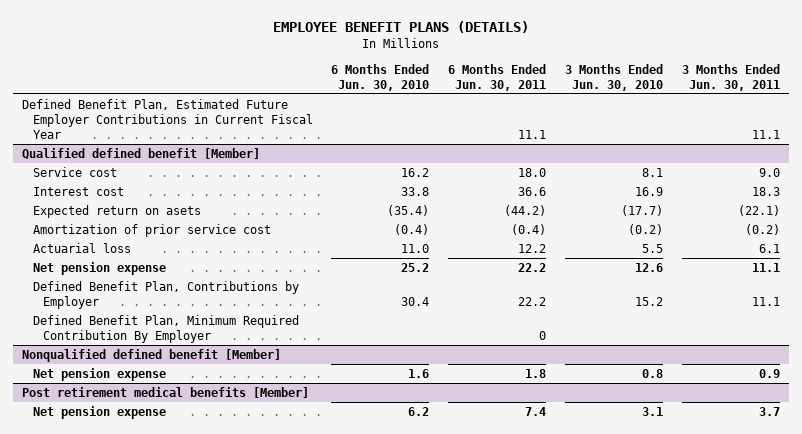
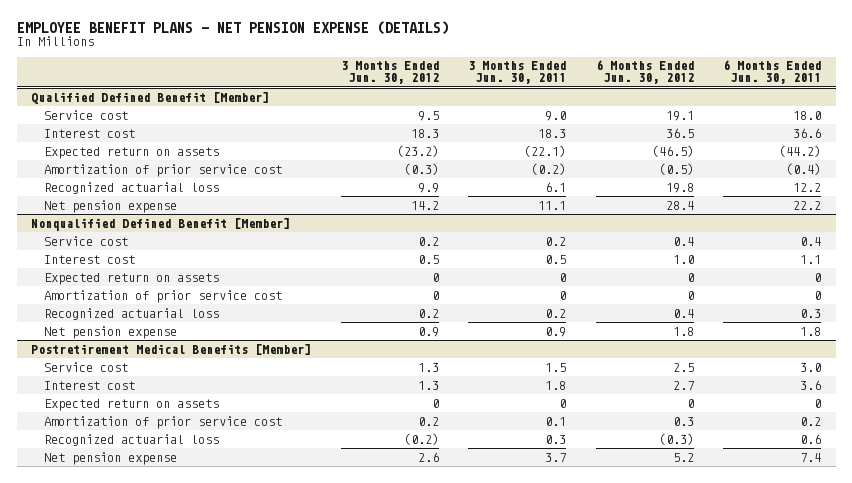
- EMPLOYEE BENEFIT PLANS (DETAILS)
+ EMPLOYEE BENEFIT PLANS - NET PENSION EXPENSE (DETAILS)
- | 6 Months Ended Jun. 30, 2010 | 6 Months Ended Jun. 30, 2011 | 3 Months Ended Jun. 30, 2010 | 3 Months Ended Jun. 30, 2011
+ | 3 Months Ended Jun. 30, 2012 | 3 Months Ended Jun. 30, 2011 | 6 Months Ended Jun. 30, 2012 | 6 Months Ended Jun. 30, 2011
- Defined Benefit Plan, Estimated Future Employer Contributions in Current Fiscal Year | | 11.1 | | 11.1
- Qualified defined benefit [Member]
+ Qualified Defined Benefit [Member]
- Expected return on asets | (35.4) | (44.2) | (17.7) | (22.1)
+ Expected return on assets | (23.2) | (22.1) | (46.5) | (44.2)
- Actuarial loss | 11.0 | 12.2 | 5.5 | 6.1
+ Recognized actuarial loss | 9.9 | 6.1 | 19.8 | 12.2
- Defined Benefit Plan, Contributions by Employer | 30.4 | 22.2 | 15.2 | 11.1
- Defined Benefit Plan, Minimum Required Contribution By Employer | | 0 | |
- Nonqualified defined benefit [Member]
+ Nonqualified Defined Benefit [Member]
+ Service cost | 0.2 | 0.2 | 0.4 | 0.4
+ Interest cost | 0.5 | 0.5 | 1.0 | 1.1
+ Expected return on assets | 0 | 0 | 0 | 0
+ Amortization of prior service cost | 0 | 0 | 0 | 0
+ Recognized actuarial loss | 0.2 | 0.2 | 0.4 | 0.3
- Post retirement medical benefits [Member]
+ Postretirement Medical Benefits [Member]
+ Service cost | 1.3 | 1.5 | 2.5 | 3.0
+ Interest cost | 1.3 | 1.8 | 2.7 | 3.6
+ Expected return on assets | 0 | 0 | 0 | 0
+ Amortization of prior service cost | 0.2 | 0.1 | 0.3 | 0.2
+ Recognized actuarial loss | (0.2) | 0.3 | (0.3) | 0.6

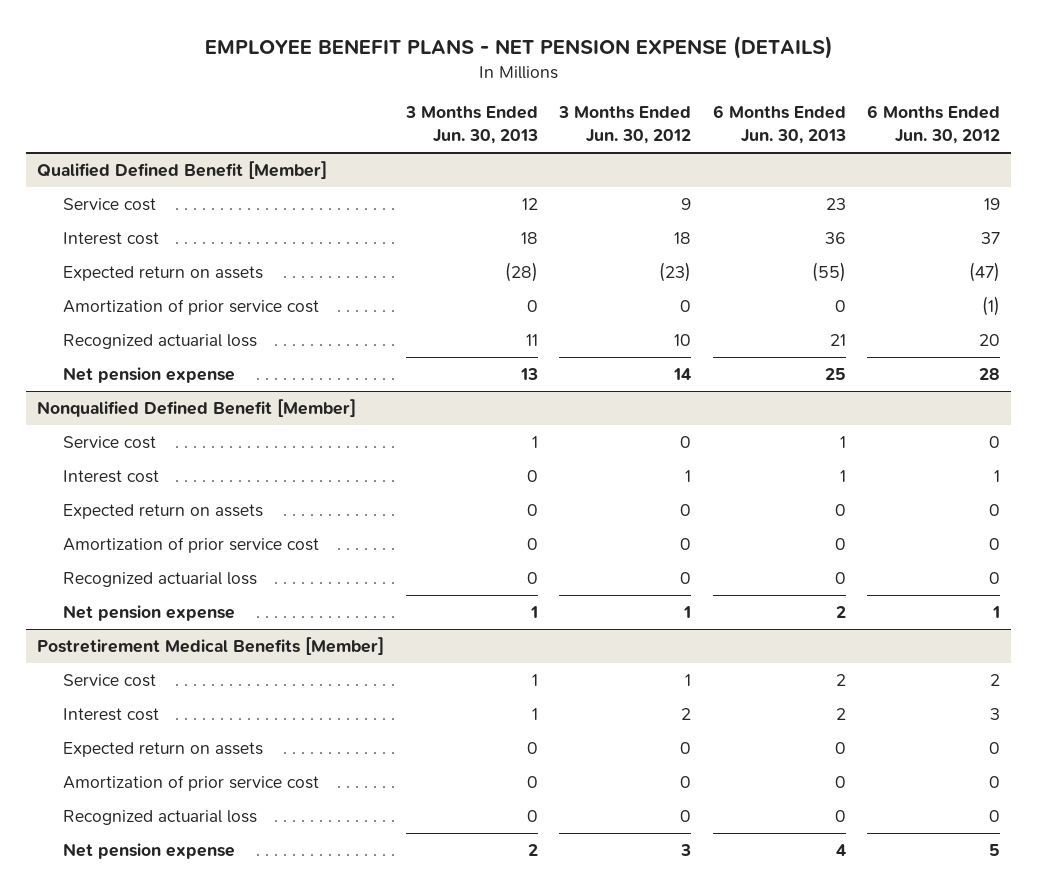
- | 3 Months Ended Jun. 30, 2012 | 3 Months Ended Jun. 30, 2011 | 6 Months Ended Jun. 30, 2012 | 6 Months Ended Jun. 30, 2011
+ | 3 Months Ended Jun. 30, 2013 | 3 Months Ended Jun. 30, 2012 | 6 Months Ended Jun. 30, 2013 | 6 Months Ended Jun. 30, 2012
@ Qualified Defined Benefit [Member]
- Service cost | 9.5 | 9.0 | 19.1 | 18.0
- Interest cost | 18.3 | 18.3 | 36.5 | 36.6
- Expected return on assets | (23.2) | (22.1) | (46.5) | (44.2)
- Amortization of prior service cost | (0.3) | (0.2) | (0.5) | (0.4)
- Recognized actuarial loss | 9.9 | 6.1 | 19.8 | 12.2
- Net pension expense | 14.2 | 11.1 | 28.4 | 22.2
+ Service cost | 12 | 9 | 23 | 19
+ Interest cost | 18 | 18 | 36 | 37
+ Expected return on assets | (28) | (23) | (55) | (47)
+ Amortization of prior service cost | 0 | 0 | 0 | (1)
+ Recognized actuarial loss | 11 | 10 | 21 | 20
+ Net pension expense | 13 | 14 | 25 | 28
@ Nonqualified Defined Benefit [Member]
- Service cost | 0.2 | 0.2 | 0.4 | 0.4
- Interest cost | 0.5 | 0.5 | 1.0 | 1.1
+ Service cost | 1 | 0 | 1 | 0
+ Interest cost | 0 | 1 | 1 | 1
- Recognized actuarial loss | 0.2 | 0.2 | 0.4 | 0.3
- Net pension expense | 0.9 | 0.9 | 1.8 | 1.8
+ Recognized actuarial loss | 0 | 0 | 0 | 0
+ Net pension expense | 1 | 1 | 2 | 1
@ Postretirement Medical Benefits [Member]
- Service cost | 1.3 | 1.5 | 2.5 | 3.0
- Interest cost | 1.3 | 1.8 | 2.7 | 3.6
+ Service cost | 1 | 1 | 2 | 2
+ Interest cost | 1 | 2 | 2 | 3
- Amortization of prior service cost | 0.2 | 0.1 | 0.3 | 0.2
- Recognized actuarial loss | (0.2) | 0.3 | (0.3) | 0.6
- Net pension expense | 2.6 | 3.7 | 5.2 | 7.4
+ Amortization of prior service cost | 0 | 0 | 0 | 0
+ Recognized actuarial loss | 0 | 0 | 0 | 0
+ Net pension expense | 2 | 3 | 4 | 5

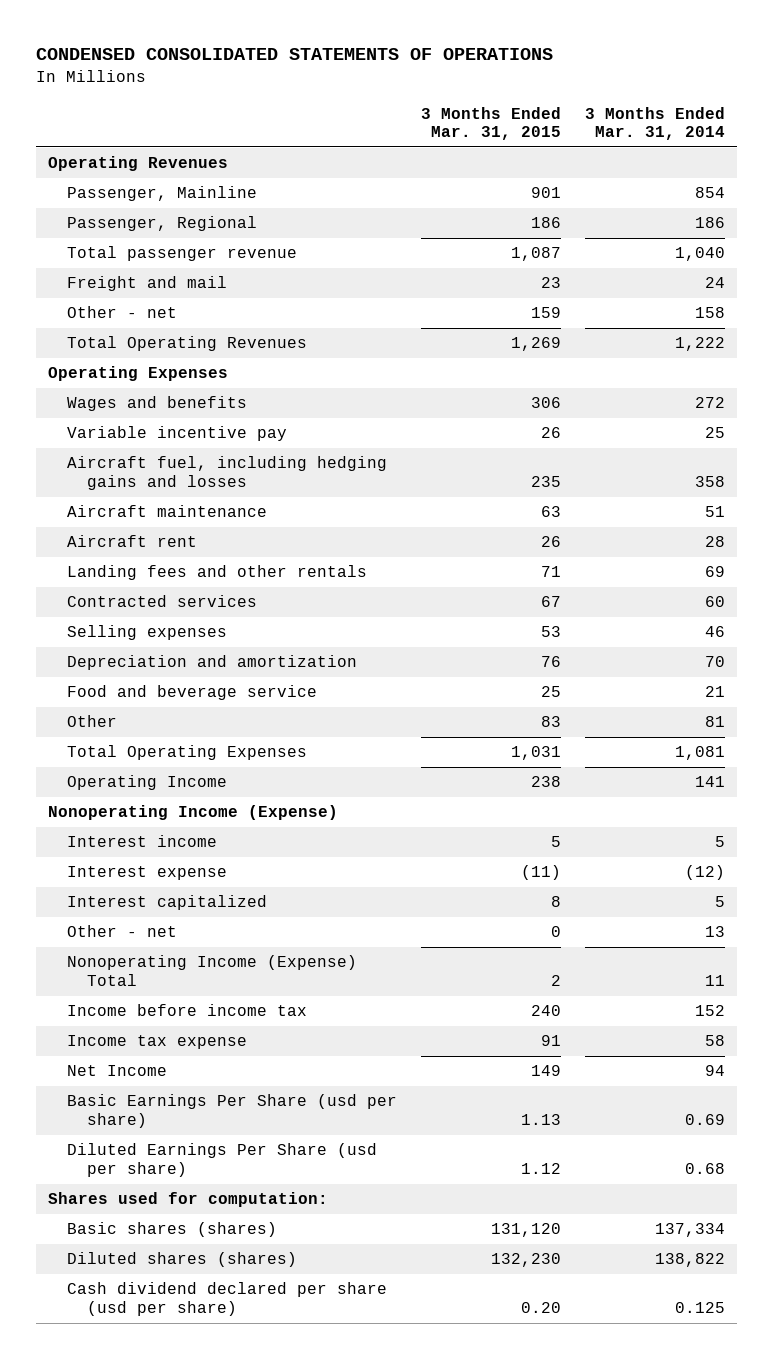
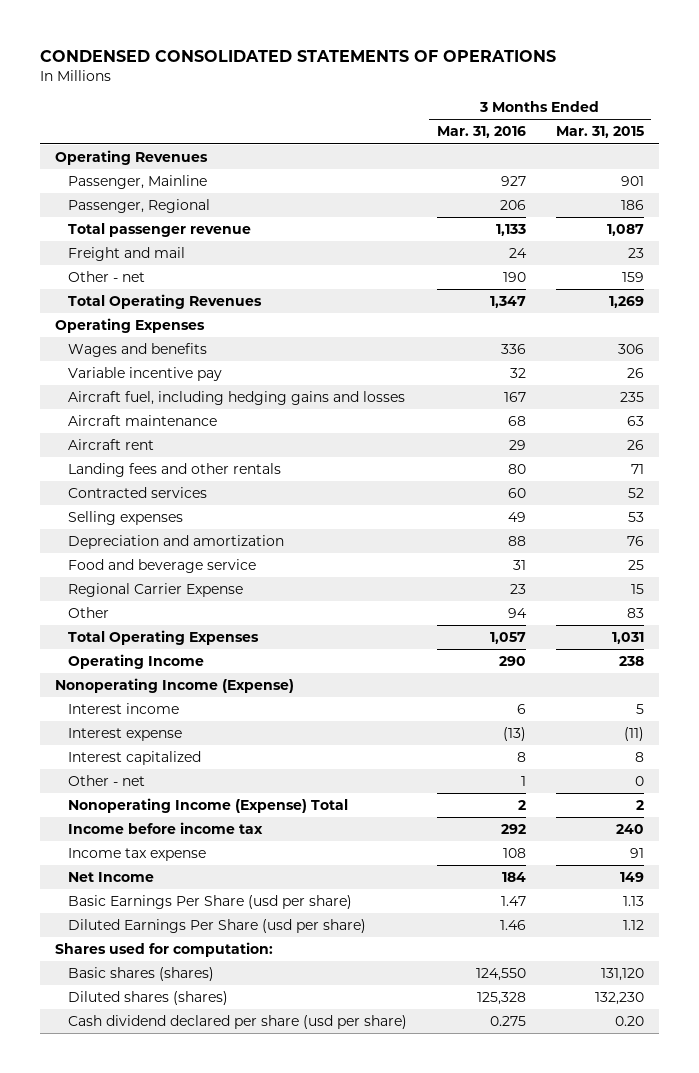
- | 3 Months Ended Mar. 31, 2015 | 3 Months Ended Mar. 31, 2014
+ | 3 Months Ended Mar. 31, 2016 | 3 Months Ended Mar. 31, 2015
- Contracted services | 67 | 60
+ Contracted services | 60 | 52
+ Regional Carrier Expense | 23 | 15

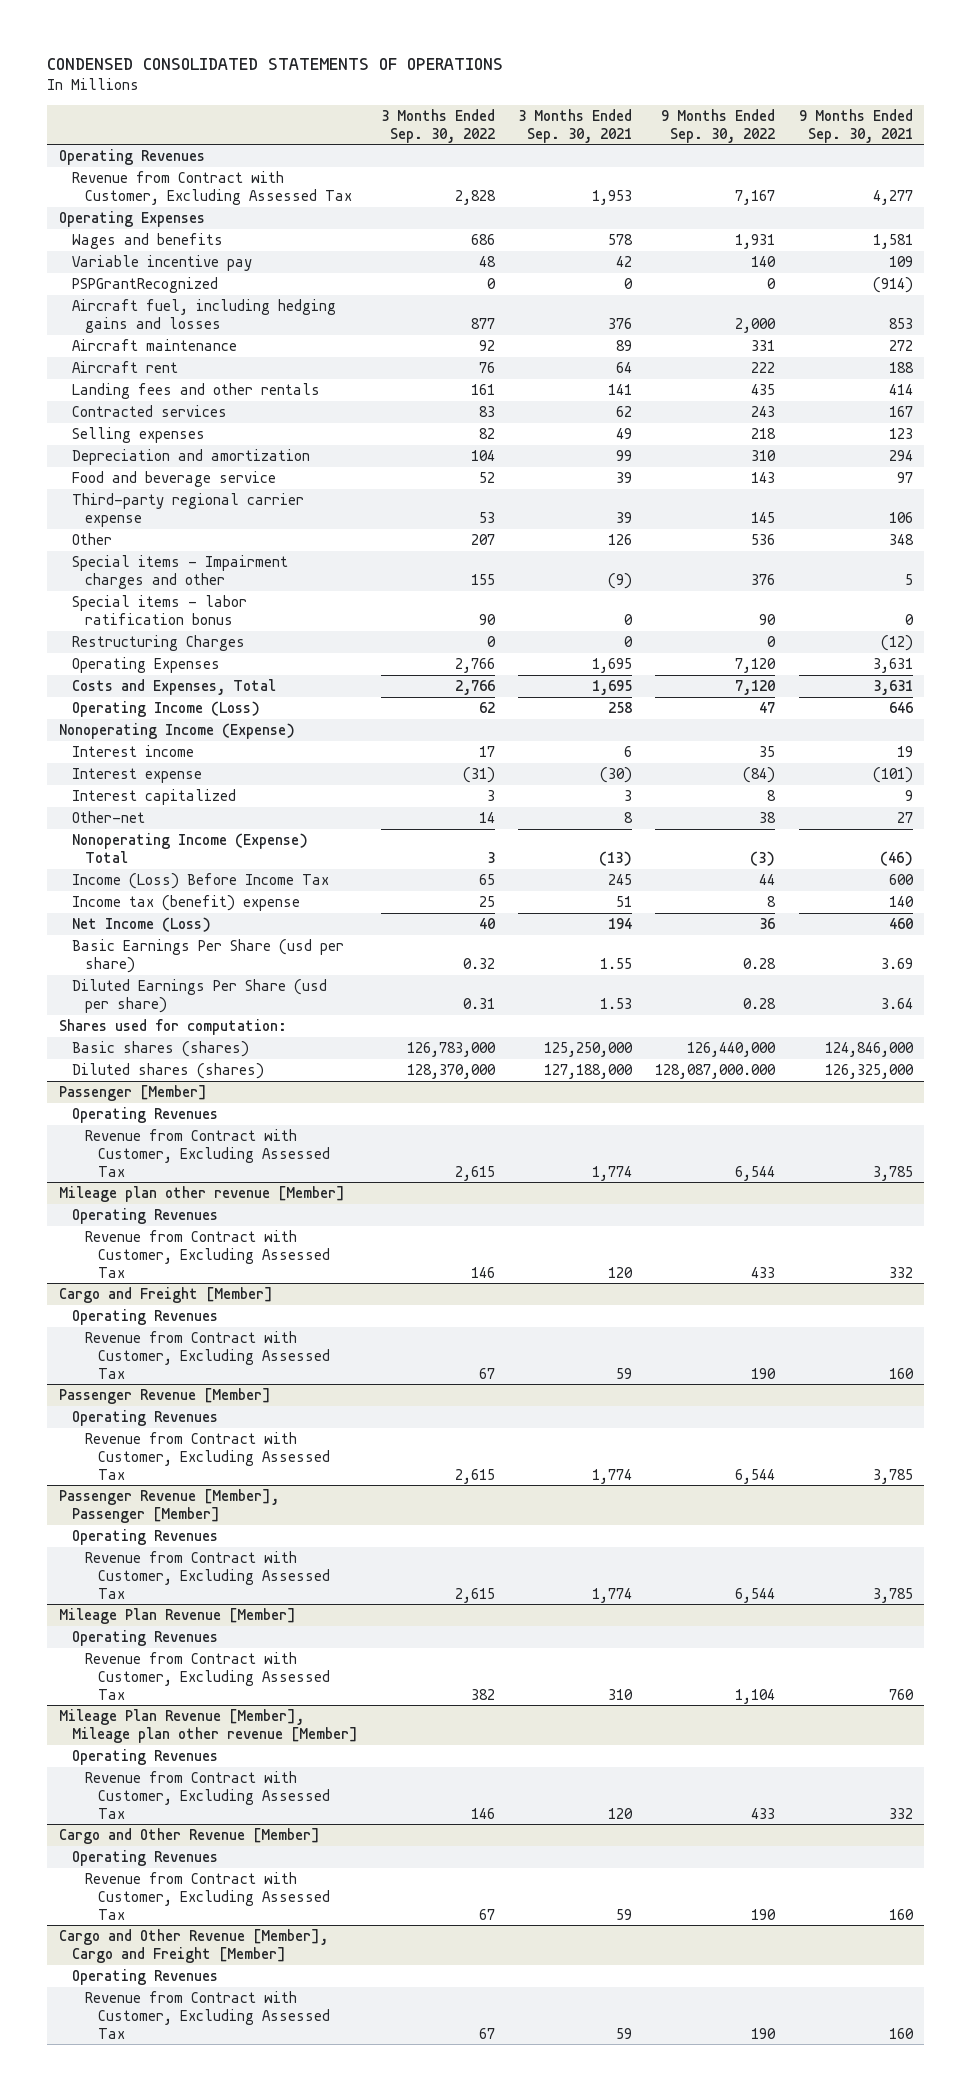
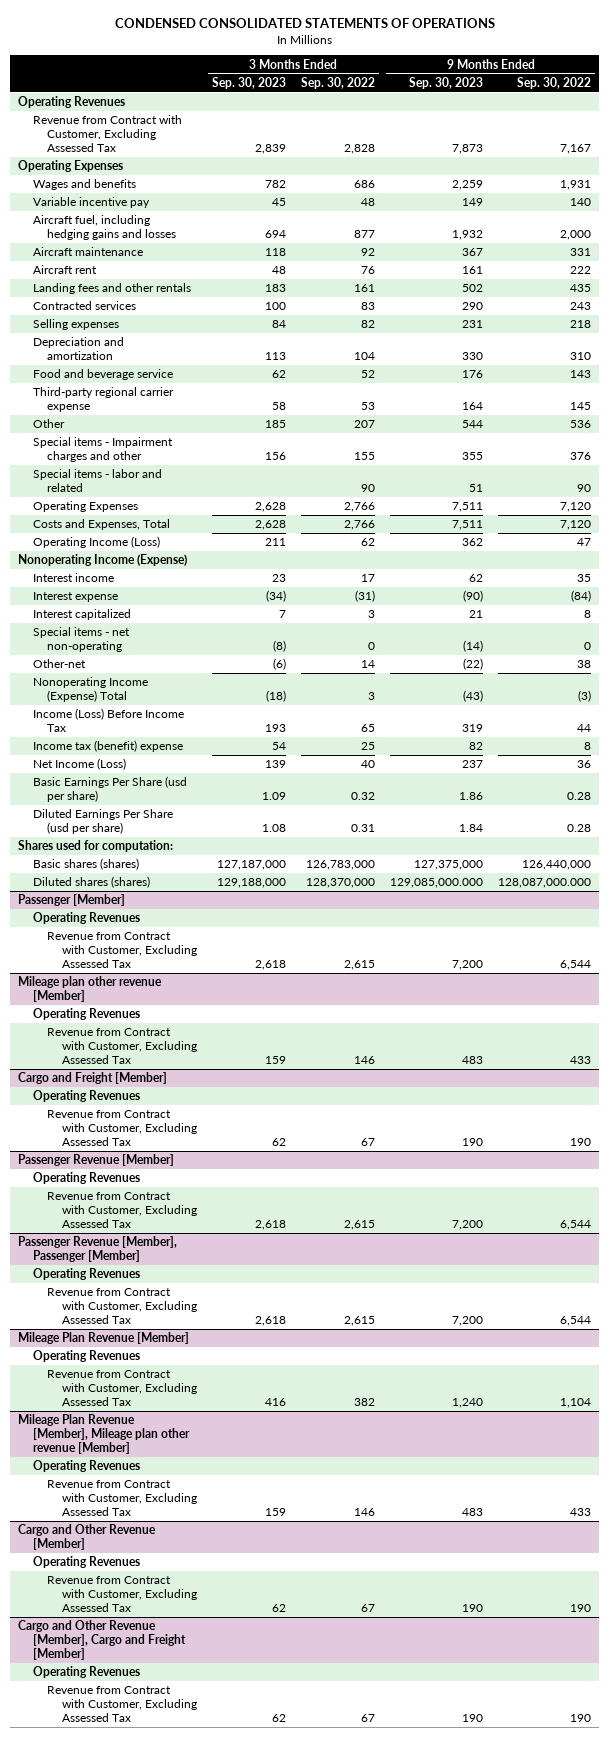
- | 3 Months Ended Sep. 30, 2022 | 3 Months Ended Sep. 30, 2021 | 9 Months Ended Sep. 30, 2022 | 9 Months Ended Sep. 30, 2021
+ | 3 Months Ended Sep. 30, 2023 | 3 Months Ended Sep. 30, 2022 | 9 Months Ended Sep. 30, 2023 | 9 Months Ended Sep. 30, 2022
- PSPGrantRecognized | 0 | 0 | 0 | (914)
- Special items - labor ratification bonus | 90 | 0 | 90 | 0
- Restructuring Charges | 0 | 0 | 0 | (12)
+ Special items - labor and related | | 90 | 51 | 90
+ Special items - net non-operating | (8) | 0 | (14) | 0

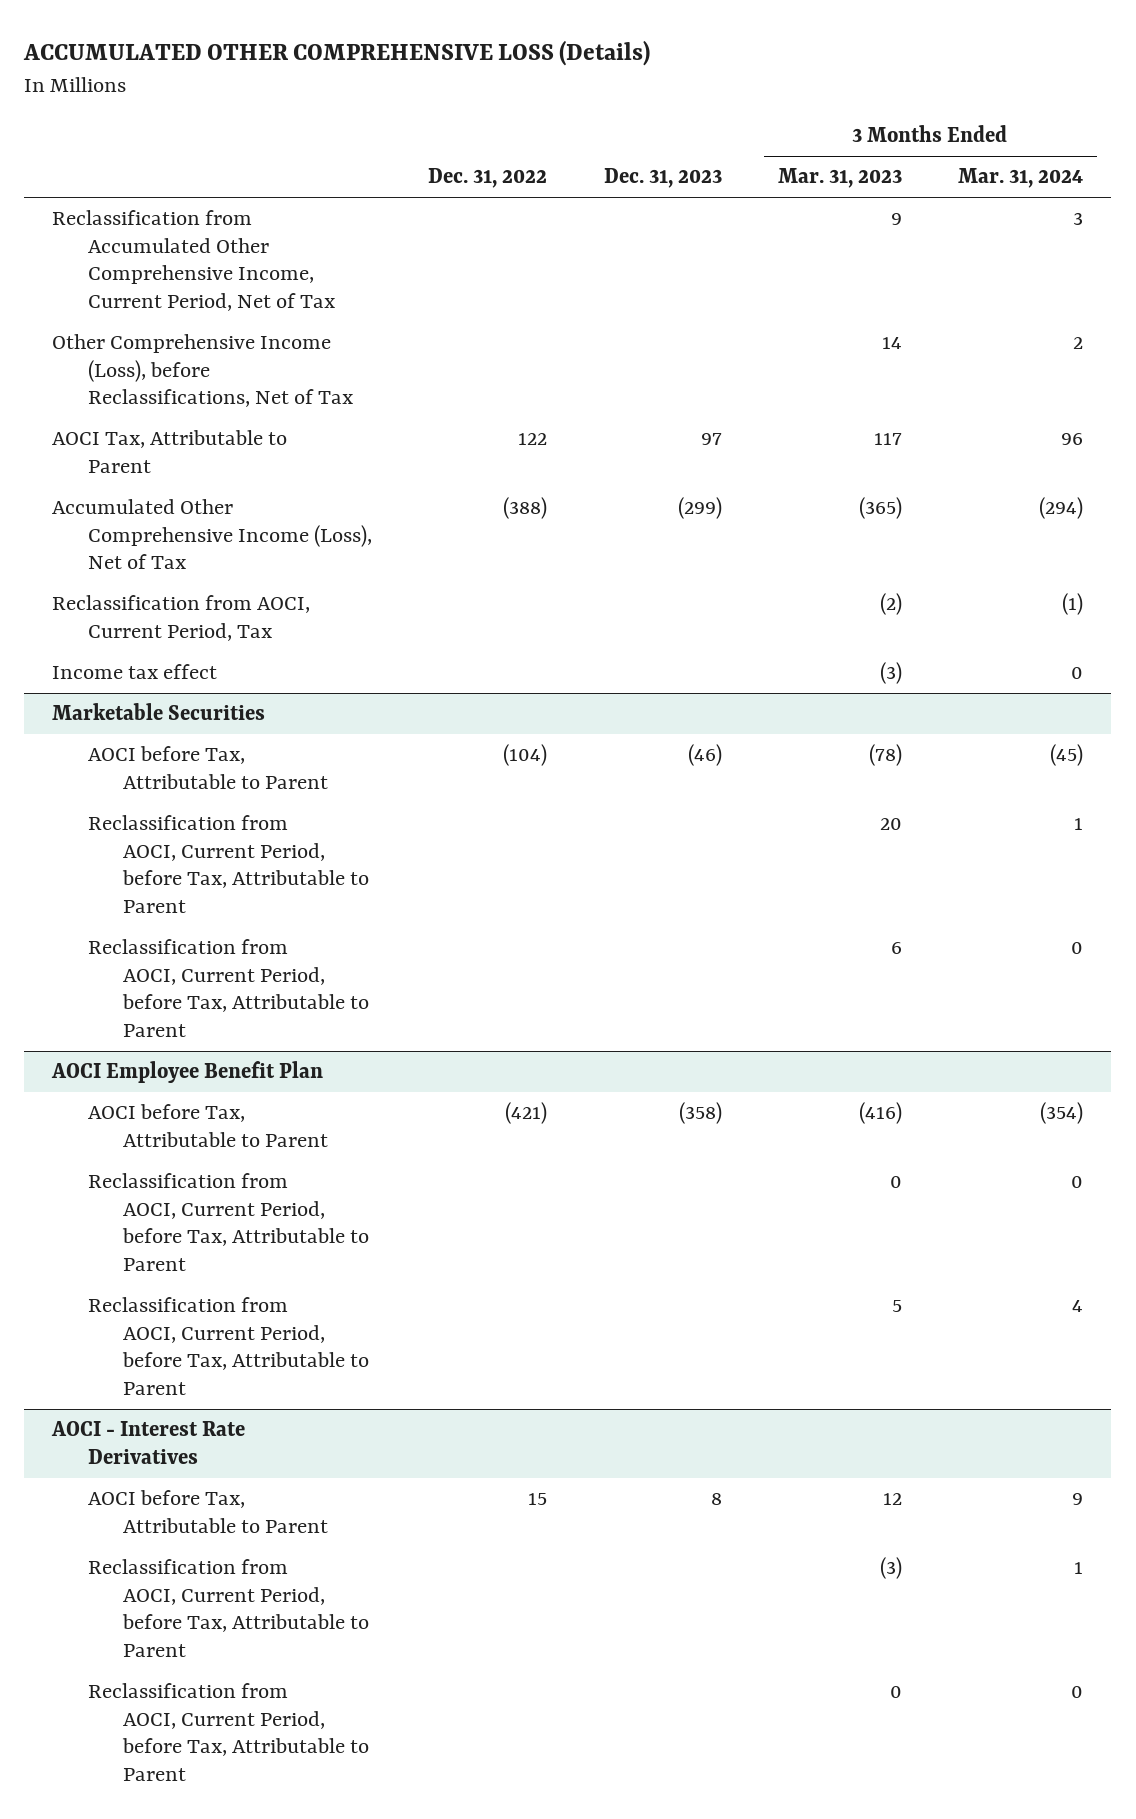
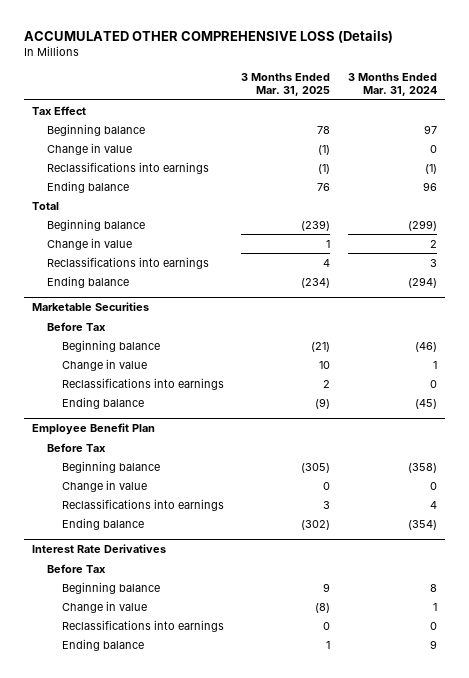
- | Dec. 31, 2022 | Dec. 31, 2023 | 3 Months Ended Mar. 31, 2023 | 3 Months Ended Mar. 31, 2024
+ | 3 Months Ended Mar. 31, 2025 | 3 Months Ended Mar. 31, 2024
- Reclassification from Accumulated Other Comprehensive Income, Current Period, Net of Tax | | | 9 | 3
- Other Comprehensive Income (Loss), before Reclassifications, Net of Tax | | | 14 | 2
- AOCI Tax, Attributable to Parent | 122 | 97 | 117 | 96
- Accumulated Other Comprehensive Income (Loss), Net of Tax | (388) | (299) | (365) | (294)
- Reclassification from AOCI, Current Period, Tax | | | (2) | (1)
- Income tax effect | | | (3) | 0
+ Tax Effect
+ Beginning balance | 78 | 97
+ Change in value | (1) | 0
+ Reclassifications into earnings | (1) | (1)
+ Ending balance | 76 | 96
+ Total
+ Beginning balance | (239) | (299)
+ Change in value | 1 | 2
+ Reclassifications into earnings | 4 | 3
+ Ending balance | (234) | (294)
@ Marketable Securities
- AOCI before Tax, Attributable to Parent | (104) | (46) | (78) | (45)
- Reclassification from AOCI, Current Period, before Tax, Attributable to Parent | | | 20 | 1
- Reclassification from AOCI, Current Period, before Tax, Attributable to Parent | | | 6 | 0
- AOCI Employee Benefit Plan
- AOCI before Tax, Attributable to Parent | (421) | (358) | (416) | (354)
- Reclassification from AOCI, Current Period, before Tax, Attributable to Parent | | | 0 | 0
- Reclassification from AOCI, Current Period, before Tax, Attributable to Parent | | | 5 | 4
- AOCI - Interest Rate Derivatives
- AOCI before Tax, Attributable to Parent | 15 | 8 | 12 | 9
- Reclassification from AOCI, Current Period, before Tax, Attributable to Parent | | | (3) | 1
- Reclassification from AOCI, Current Period, before Tax, Attributable to Parent | | | 0 | 0
@ Marketable Securities
+ Before Tax
+ Beginning balance | (21) | (46)
+ Change in value | 10 | 1
+ Reclassifications into earnings | 2 | 0
+ Ending balance | (9) | (45)
+ Employee Benefit Plan
+ Before Tax
+ Beginning balance | (305) | (358)
+ Change in value | 0 | 0
+ Reclassifications into earnings | 3 | 4
+ Ending balance | (302) | (354)
+ Interest Rate Derivatives
+ Before Tax
+ Beginning balance | 9 | 8
+ Change in value | (8) | 1
+ Reclassifications into earnings | 0 | 0
+ Ending balance | 1 | 9

